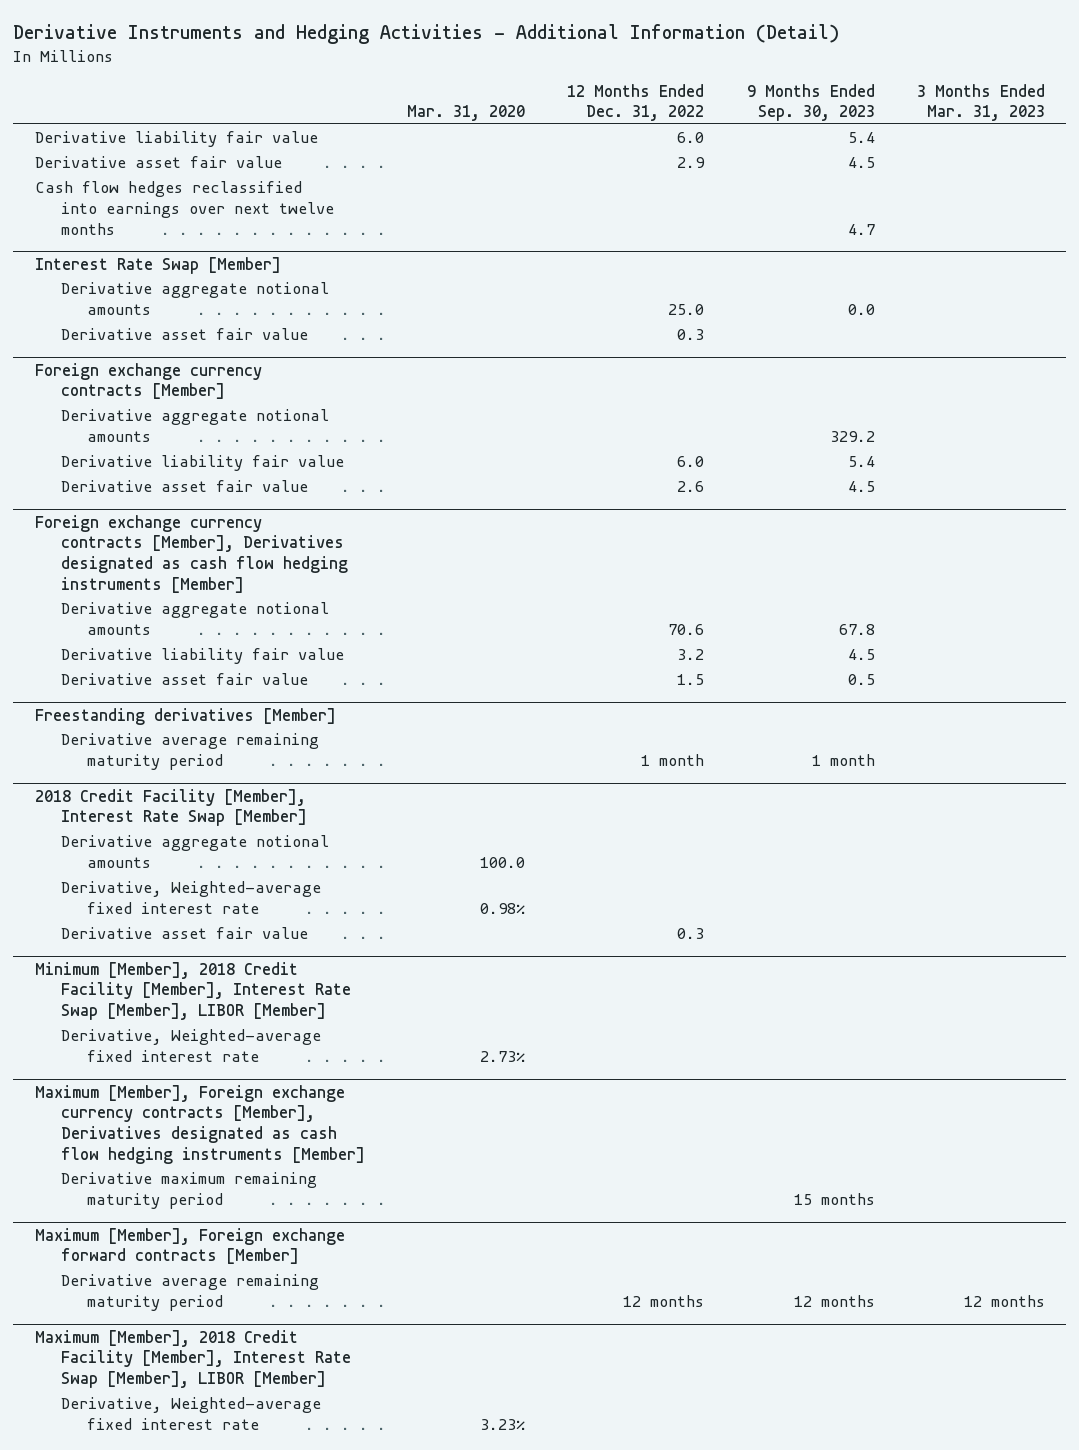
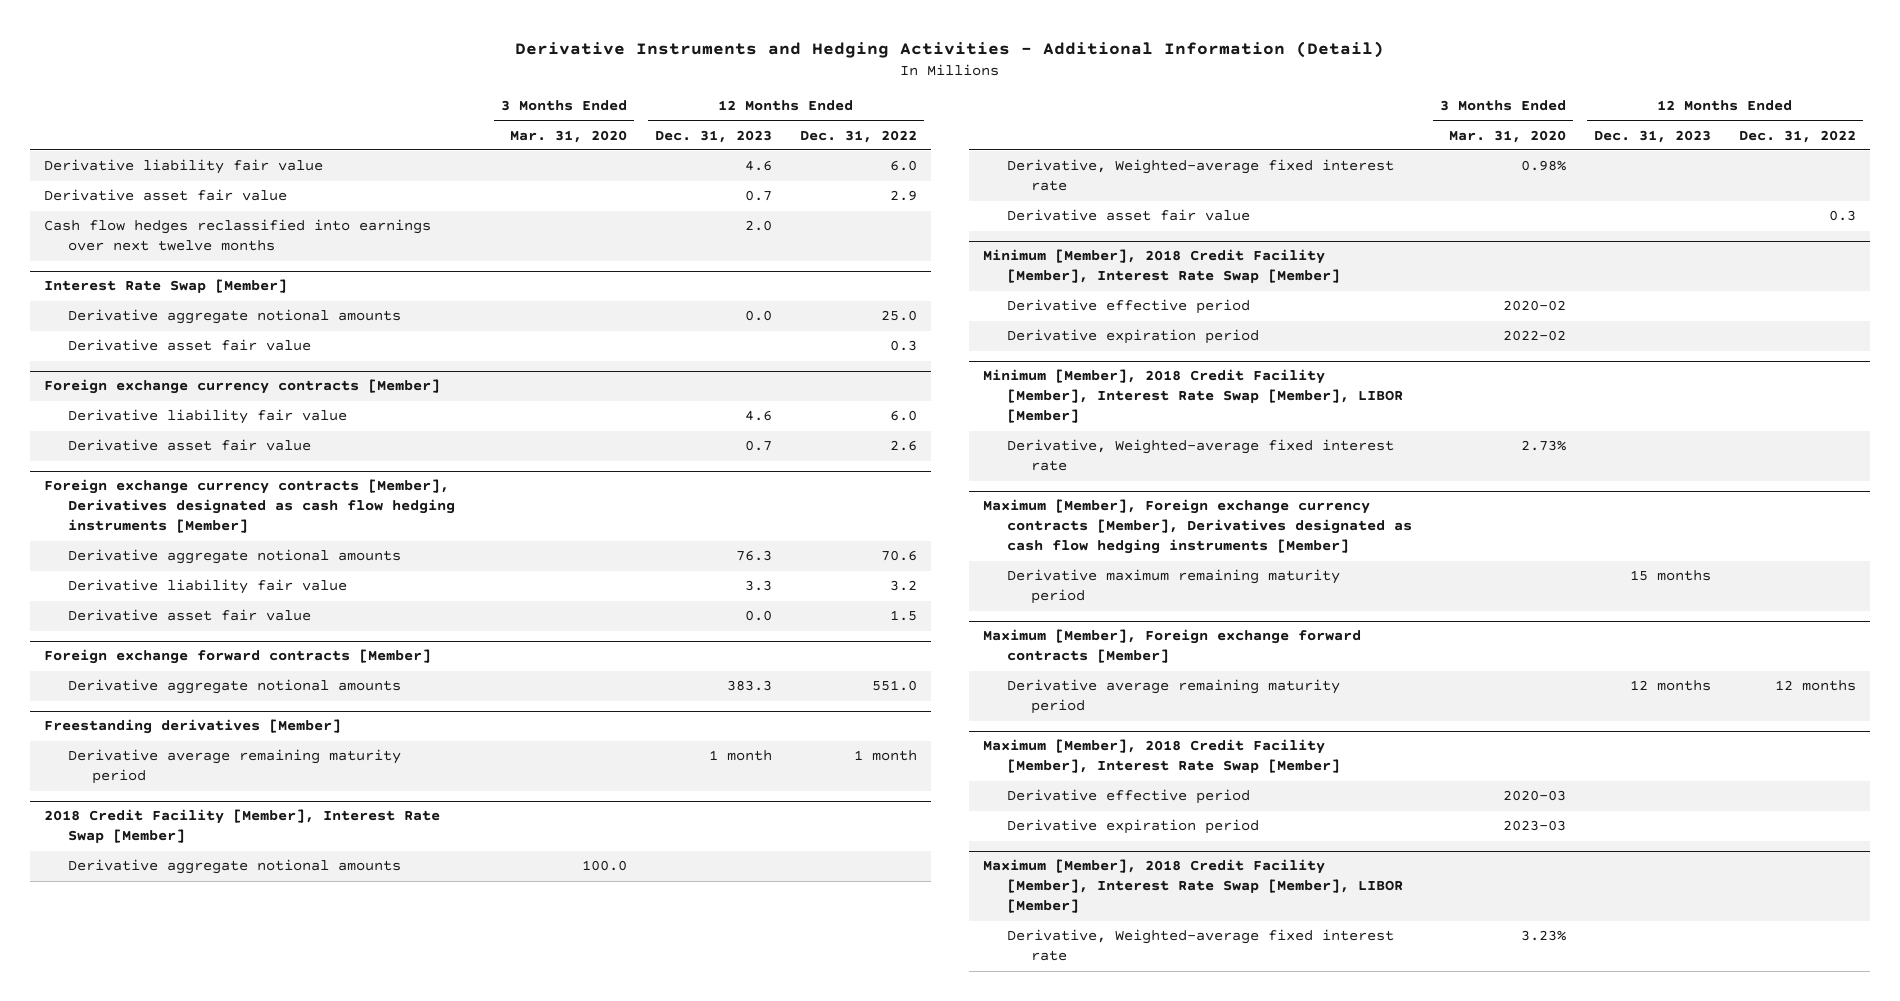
- | Mar. 31, 2020 | 12 Months Ended Dec. 31, 2022 | 9 Months Ended Sep. 30, 2023 | 3 Months Ended Mar. 31, 2023
+ | 3 Months Ended Mar. 31, 2020 | 12 Months Ended Dec. 31, 2023 | 12 Months Ended Dec. 31, 2022
@ Foreign exchange currency contracts [Member]
- Derivative aggregate notional amounts | | | 329.2 |
+ Foreign exchange forward contracts [Member]
+ Derivative aggregate notional amounts | | 383.3 | 551.0
+ Minimum [Member], 2018 Credit Facility [Member], Interest Rate Swap [Member]
+ Derivative effective period | 2020-02 | |
+ Derivative expiration period | 2022-02 | |
+ Maximum [Member], 2018 Credit Facility [Member], Interest Rate Swap [Member]
+ Derivative effective period | 2020-03 | |
+ Derivative expiration period | 2023-03 | |

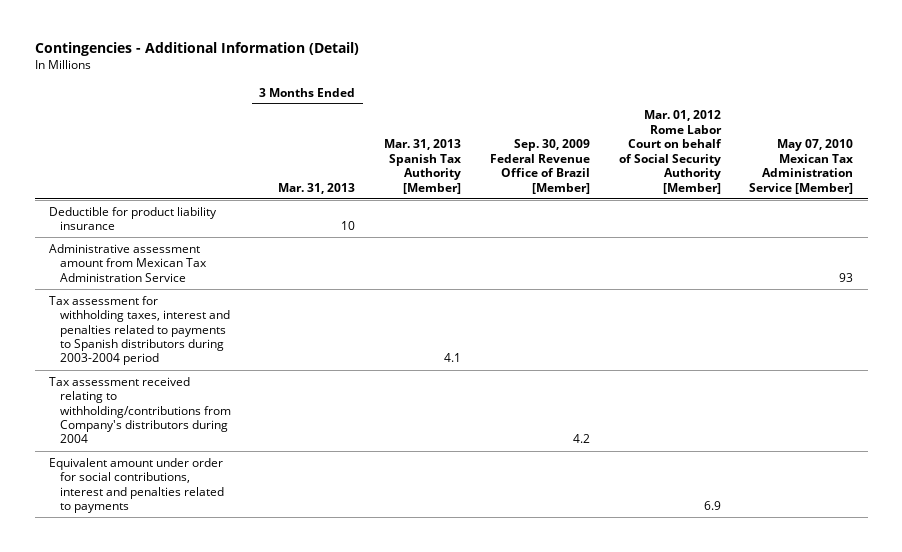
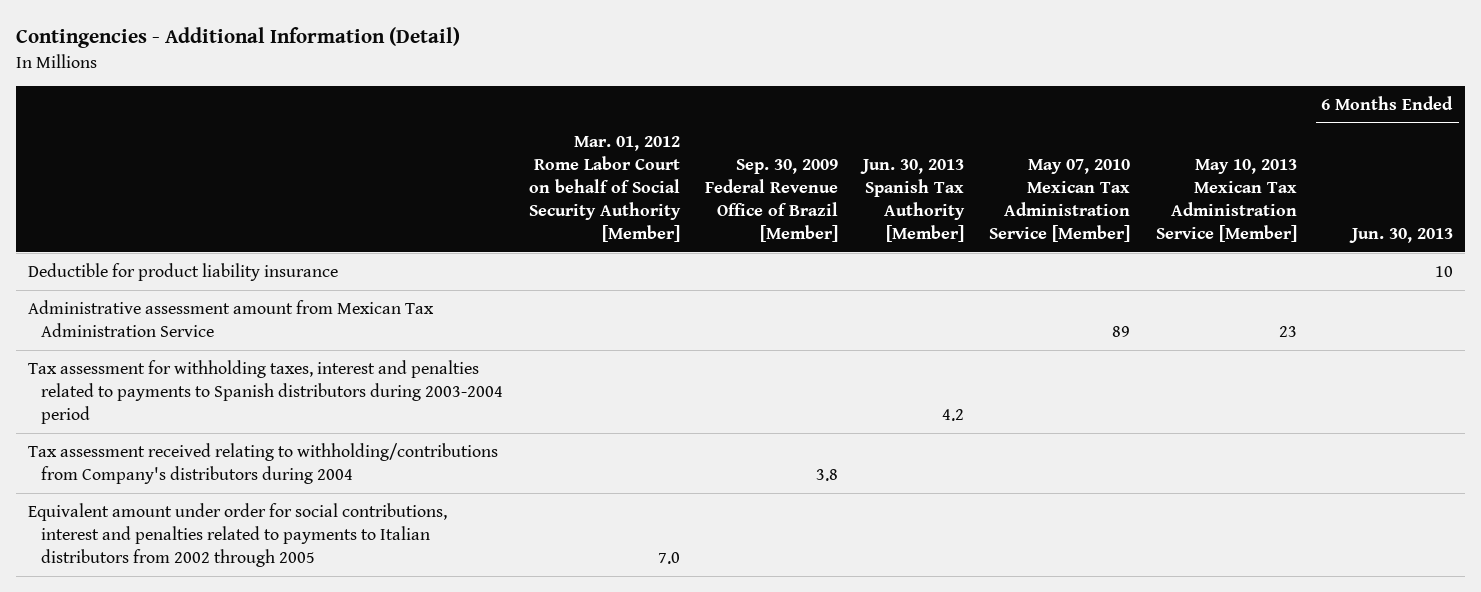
- | 3 Months Ended Mar. 31, 2013 | Mar. 31, 2013 Spanish Tax Authority [Member] | Sep. 30, 2009 Federal Revenue Office of Brazil [Member] | Mar. 01, 2012 Rome Labor Court on behalf of Social Security Authority [Member] | May 07, 2010 Mexican Tax Administration Service [Member]
+ | Mar. 01, 2012 Rome Labor Court on behalf of Social Security Authority [Member] | Sep. 30, 2009 Federal Revenue Office of Brazil [Member] | Jun. 30, 2013 Spanish Tax Authority [Member] | May 07, 2010 Mexican Tax Administration Service [Member] | May 10, 2013 Mexican Tax Administration Service [Member] | 6 Months Ended Jun. 30, 2013
- Administrative assessment amount from Mexican Tax Administration Service | | | | | 93
+ Administrative assessment amount from Mexican Tax Administration Service | | | | 89 | 23 |
- Tax assessment received relating to withholding/contributions from Company's distributors during 2004 | | | 4.2 | |
- Equivalent amount under order for social contributions, interest and penalties related to payments | | | | 6.9 |
+ Tax assessment received relating to withholding/contributions from Company's distributors during 2004 | | 3.8 | | | |
+ Equivalent amount under order for social contributions, interest and penalties related to payments to Italian distributors from 2002 through 2005 | 7.0 | | | | |

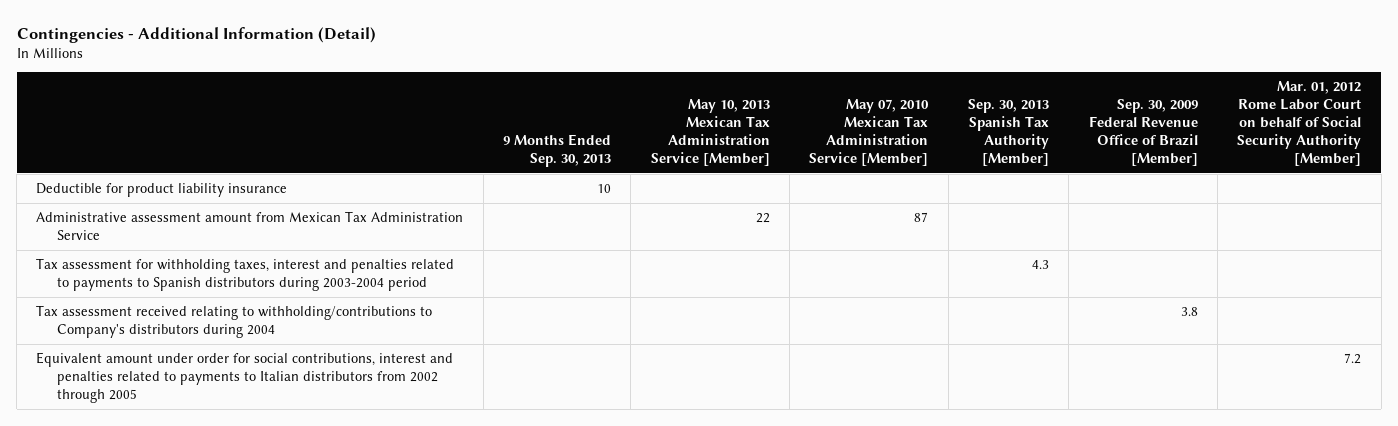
- | Mar. 01, 2012 Rome Labor Court on behalf of Social Security Authority [Member] | Sep. 30, 2009 Federal Revenue Office of Brazil [Member] | Jun. 30, 2013 Spanish Tax Authority [Member] | May 07, 2010 Mexican Tax Administration Service [Member] | May 10, 2013 Mexican Tax Administration Service [Member] | 6 Months Ended Jun. 30, 2013
+ | 9 Months Ended Sep. 30, 2013 | May 10, 2013 Mexican Tax Administration Service [Member] | May 07, 2010 Mexican Tax Administration Service [Member] | Sep. 30, 2013 Spanish Tax Authority [Member] | Sep. 30, 2009 Federal Revenue Office of Brazil [Member] | Mar. 01, 2012 Rome Labor Court on behalf of Social Security Authority [Member]
- Administrative assessment amount from Mexican Tax Administration Service | | | | 89 | 23 |
+ Administrative assessment amount from Mexican Tax Administration Service | | 22 | 87 | | |
- Tax assessment received relating to withholding/contributions from Company's distributors during 2004 | | 3.8 | | | |
- Equivalent amount under order for social contributions, interest and penalties related to payments to Italian distributors from 2002 through 2005 | 7.0 | | | | |
+ Tax assessment received relating to withholding/contributions to Company's distributors during 2004 | | | | | 3.8 |
+ Equivalent amount under order for social contributions, interest and penalties related to payments to Italian distributors from 2002 through 2005 | | | | | | 7.2

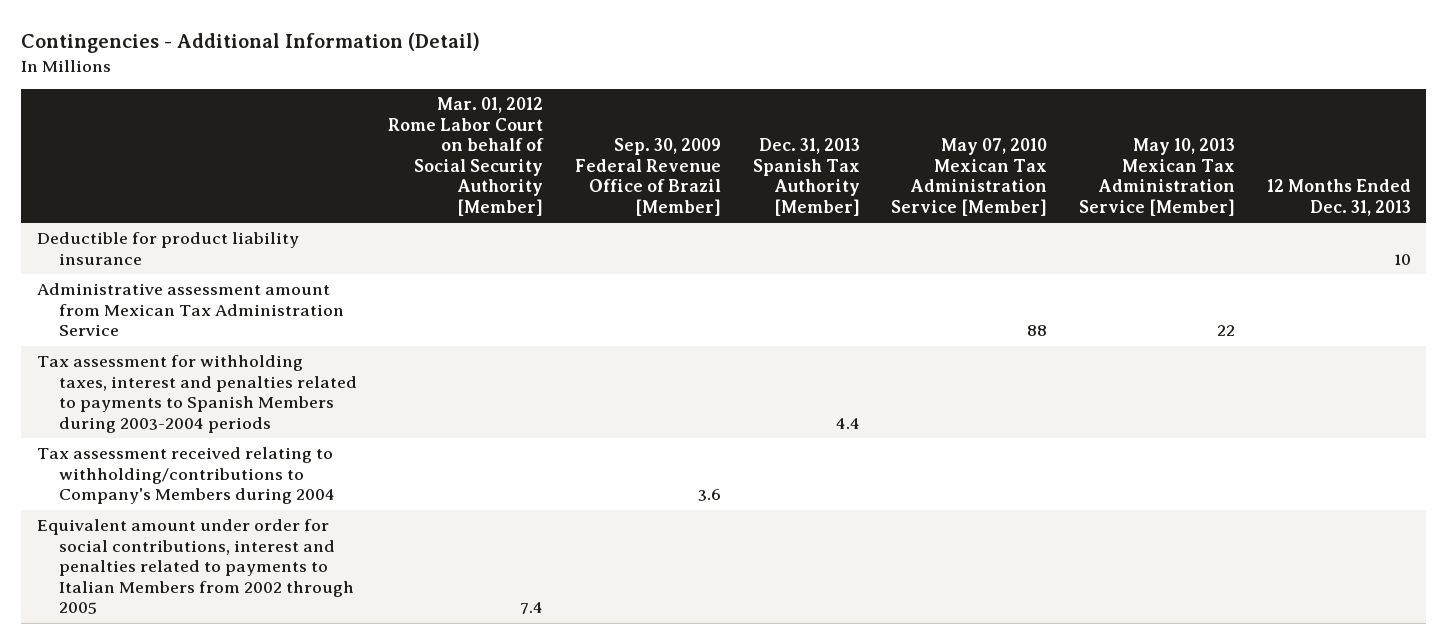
- | 9 Months Ended Sep. 30, 2013 | May 10, 2013 Mexican Tax Administration Service [Member] | May 07, 2010 Mexican Tax Administration Service [Member] | Sep. 30, 2013 Spanish Tax Authority [Member] | Sep. 30, 2009 Federal Revenue Office of Brazil [Member] | Mar. 01, 2012 Rome Labor Court on behalf of Social Security Authority [Member]
+ | Mar. 01, 2012 Rome Labor Court on behalf of Social Security Authority [Member] | Sep. 30, 2009 Federal Revenue Office of Brazil [Member] | Dec. 31, 2013 Spanish Tax Authority [Member] | May 07, 2010 Mexican Tax Administration Service [Member] | May 10, 2013 Mexican Tax Administration Service [Member] | 12 Months Ended Dec. 31, 2013
- Administrative assessment amount from Mexican Tax Administration Service | | 22 | 87 | | |
- Tax assessment for withholding taxes, interest and penalties related to payments to Spanish distributors during 2003-2004 period | | | | 4.3 | |
- Tax assessment received relating to withholding/contributions to Company's distributors during 2004 | | | | | 3.8 |
- Equivalent amount under order for social contributions, interest and penalties related to payments to Italian distributors from 2002 through 2005 | | | | | | 7.2
+ Administrative assessment amount from Mexican Tax Administration Service | | | | 88 | 22 |
+ Tax assessment for withholding taxes, interest and penalties related to payments to Spanish Members during 2003-2004 periods | | | 4.4 | | |
+ Tax assessment received relating to withholding/contributions to Company's Members during 2004 | | 3.6 | | | |
+ Equivalent amount under order for social contributions, interest and penalties related to payments to Italian Members from 2002 through 2005 | 7.4 | | | | |

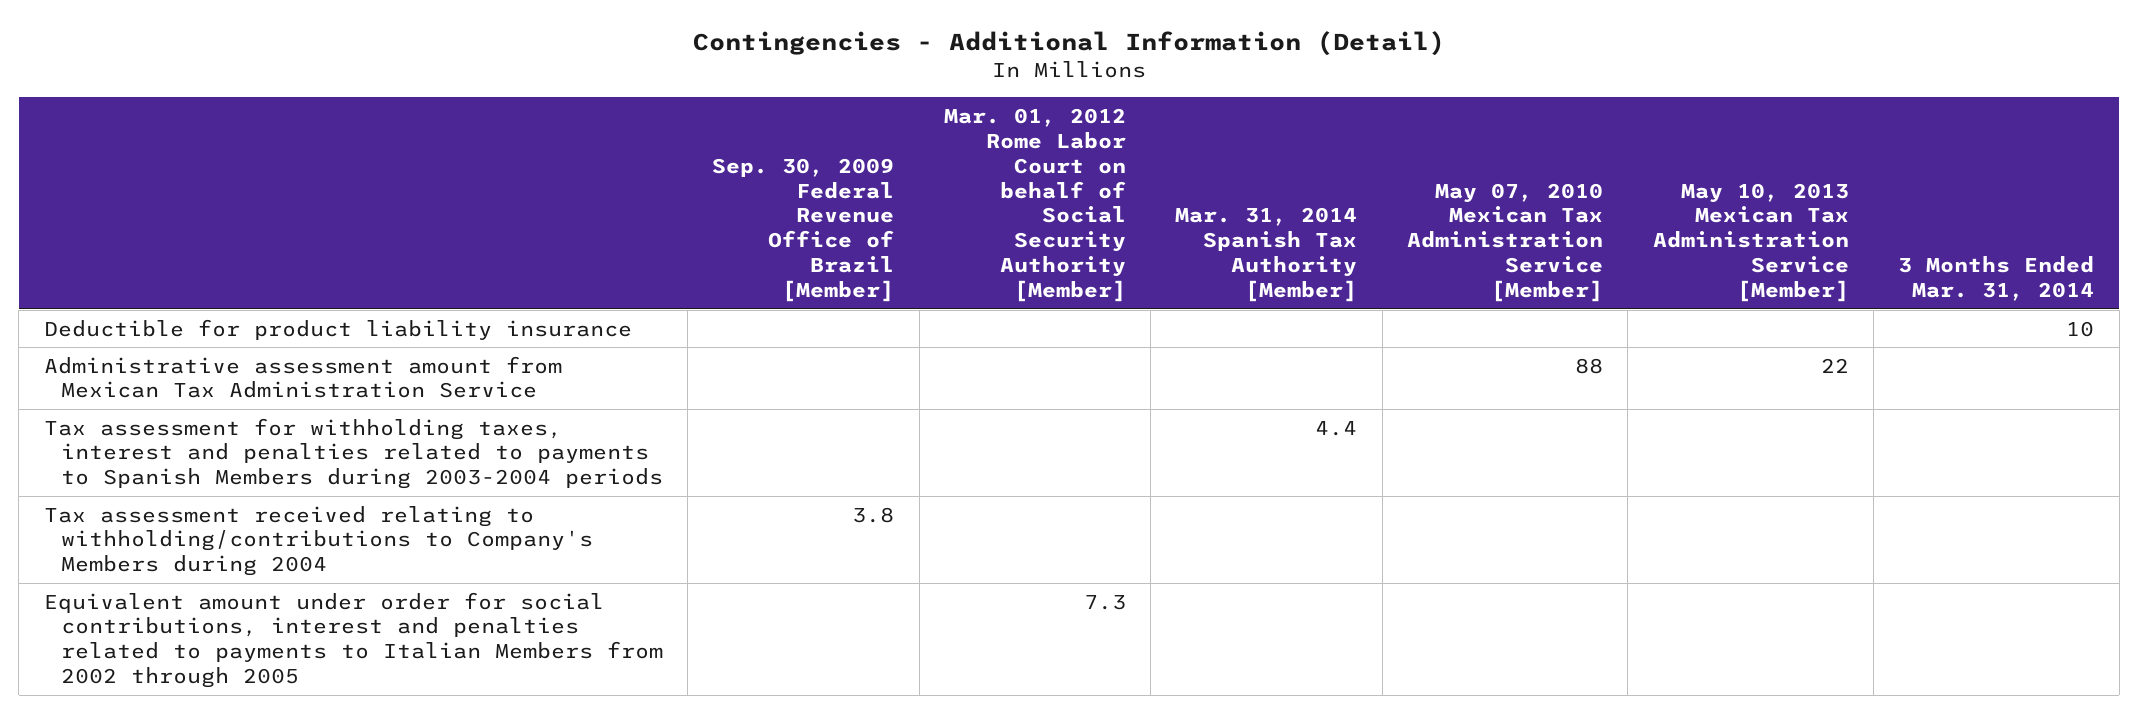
- | Mar. 01, 2012 Rome Labor Court on behalf of Social Security Authority [Member] | Sep. 30, 2009 Federal Revenue Office of Brazil [Member] | Dec. 31, 2013 Spanish Tax Authority [Member] | May 07, 2010 Mexican Tax Administration Service [Member] | May 10, 2013 Mexican Tax Administration Service [Member] | 12 Months Ended Dec. 31, 2013
+ | Sep. 30, 2009 Federal Revenue Office of Brazil [Member] | Mar. 01, 2012 Rome Labor Court on behalf of Social Security Authority [Member] | Mar. 31, 2014 Spanish Tax Authority [Member] | May 07, 2010 Mexican Tax Administration Service [Member] | May 10, 2013 Mexican Tax Administration Service [Member] | 3 Months Ended Mar. 31, 2014
- Tax assessment received relating to withholding/contributions to Company's Members during 2004 | | 3.6 | | | |
- Equivalent amount under order for social contributions, interest and penalties related to payments to Italian Members from 2002 through 2005 | 7.4 | | | | |
+ Tax assessment received relating to withholding/contributions to Company's Members during 2004 | 3.8 | | | | |
+ Equivalent amount under order for social contributions, interest and penalties related to payments to Italian Members from 2002 through 2005 | | 7.3 | | | |

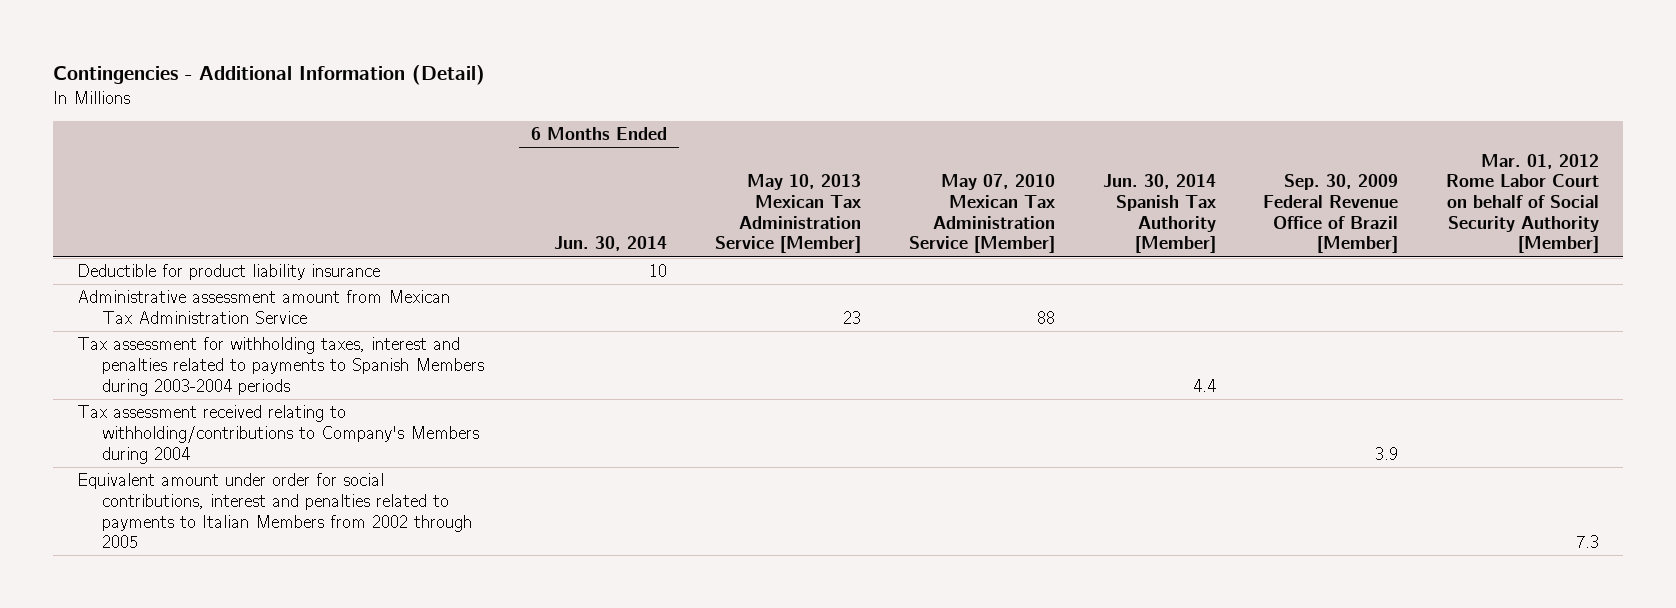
- | Sep. 30, 2009 Federal Revenue Office of Brazil [Member] | Mar. 01, 2012 Rome Labor Court on behalf of Social Security Authority [Member] | Mar. 31, 2014 Spanish Tax Authority [Member] | May 07, 2010 Mexican Tax Administration Service [Member] | May 10, 2013 Mexican Tax Administration Service [Member] | 3 Months Ended Mar. 31, 2014
+ | 6 Months Ended Jun. 30, 2014 | May 10, 2013 Mexican Tax Administration Service [Member] | May 07, 2010 Mexican Tax Administration Service [Member] | Jun. 30, 2014 Spanish Tax Authority [Member] | Sep. 30, 2009 Federal Revenue Office of Brazil [Member] | Mar. 01, 2012 Rome Labor Court on behalf of Social Security Authority [Member]
- Administrative assessment amount from Mexican Tax Administration Service | | | | 88 | 22 |
+ Administrative assessment amount from Mexican Tax Administration Service | | 23 | 88 | | |
- Tax assessment received relating to withholding/contributions to Company's Members during 2004 | 3.8 | | | | |
+ Tax assessment received relating to withholding/contributions to Company's Members during 2004 | | | | | 3.9 |

